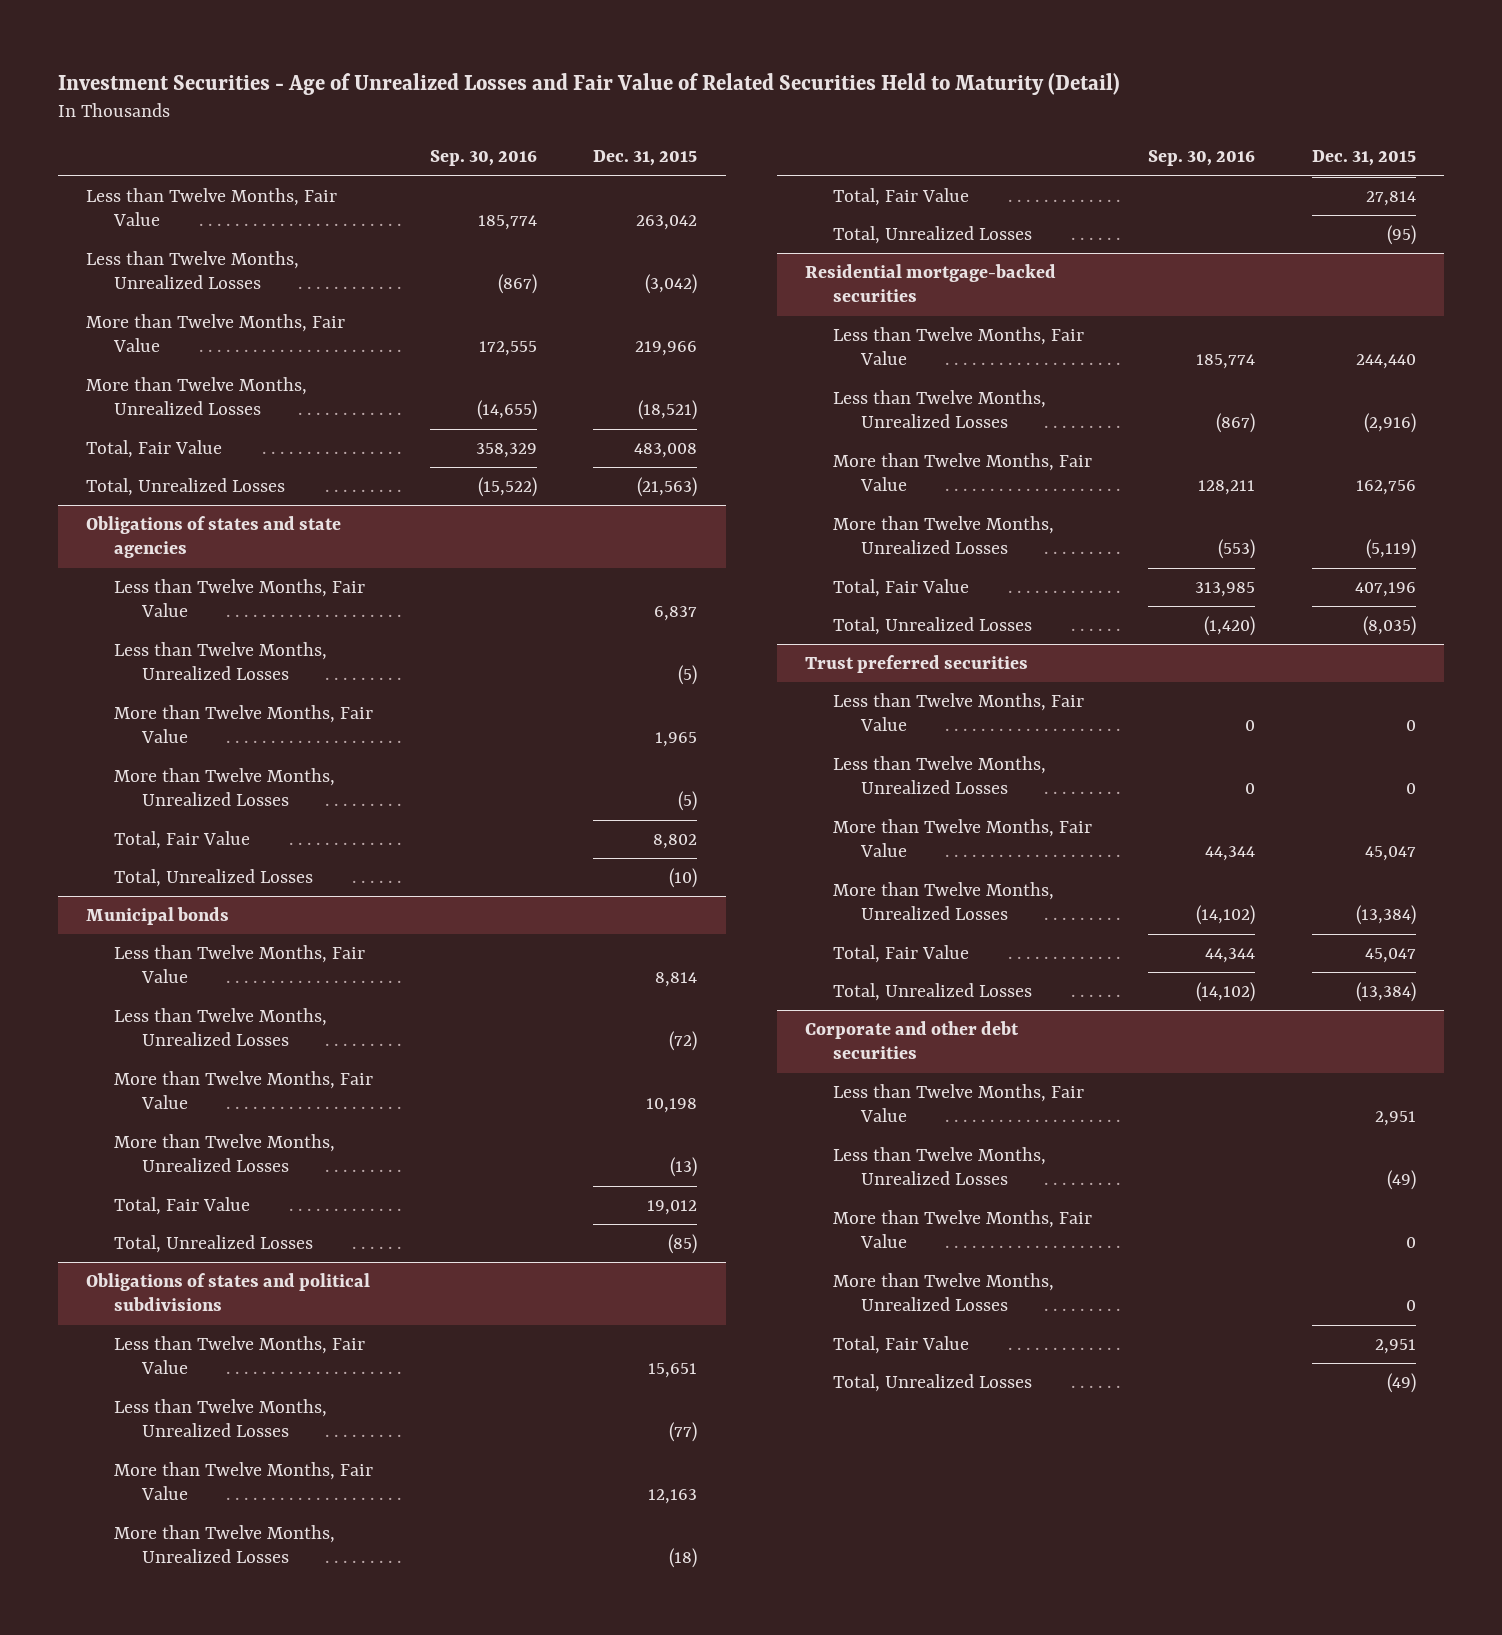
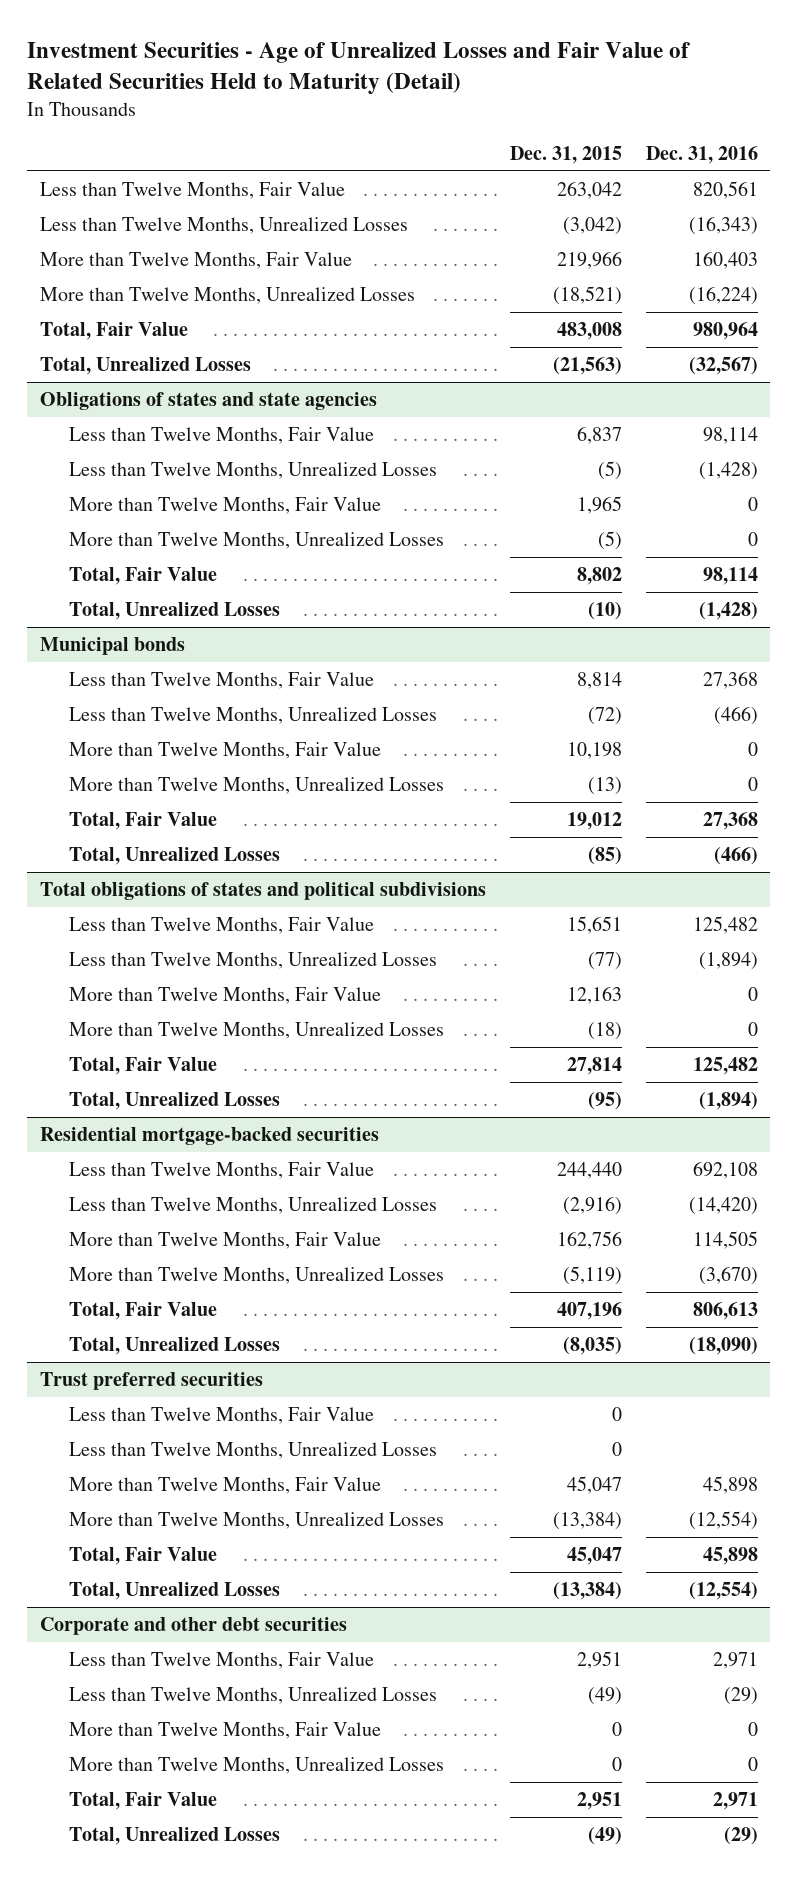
- | Sep. 30, 2016 | Dec. 31, 2015
+ | Dec. 31, 2015 | Dec. 31, 2016
- Obligations of states and political subdivisions
+ Total obligations of states and political subdivisions

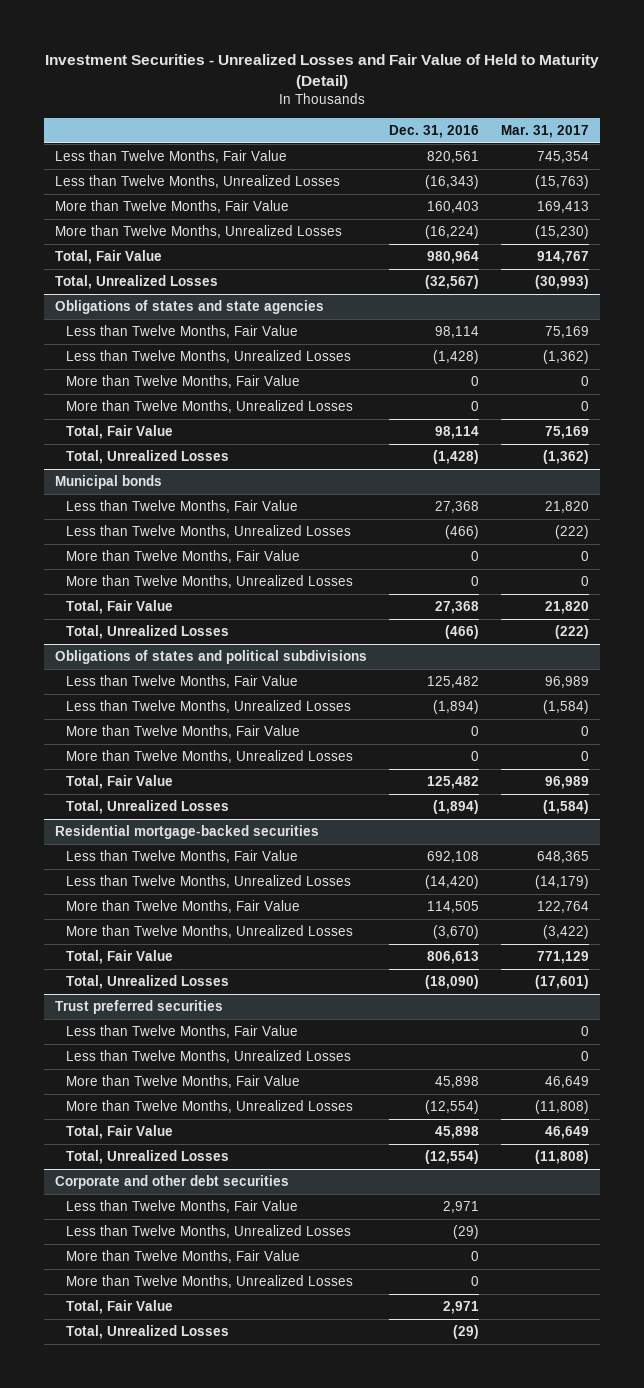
- Investment Securities - Age of Unrealized Losses and Fair Value of Related Securities Held to Maturity (Detail)
+ Investment Securities - Unrealized Losses and Fair Value of Held to Maturity (Detail)
- | Dec. 31, 2015 | Dec. 31, 2016
+ | Dec. 31, 2016 | Mar. 31, 2017
- Total obligations of states and political subdivisions
+ Obligations of states and political subdivisions

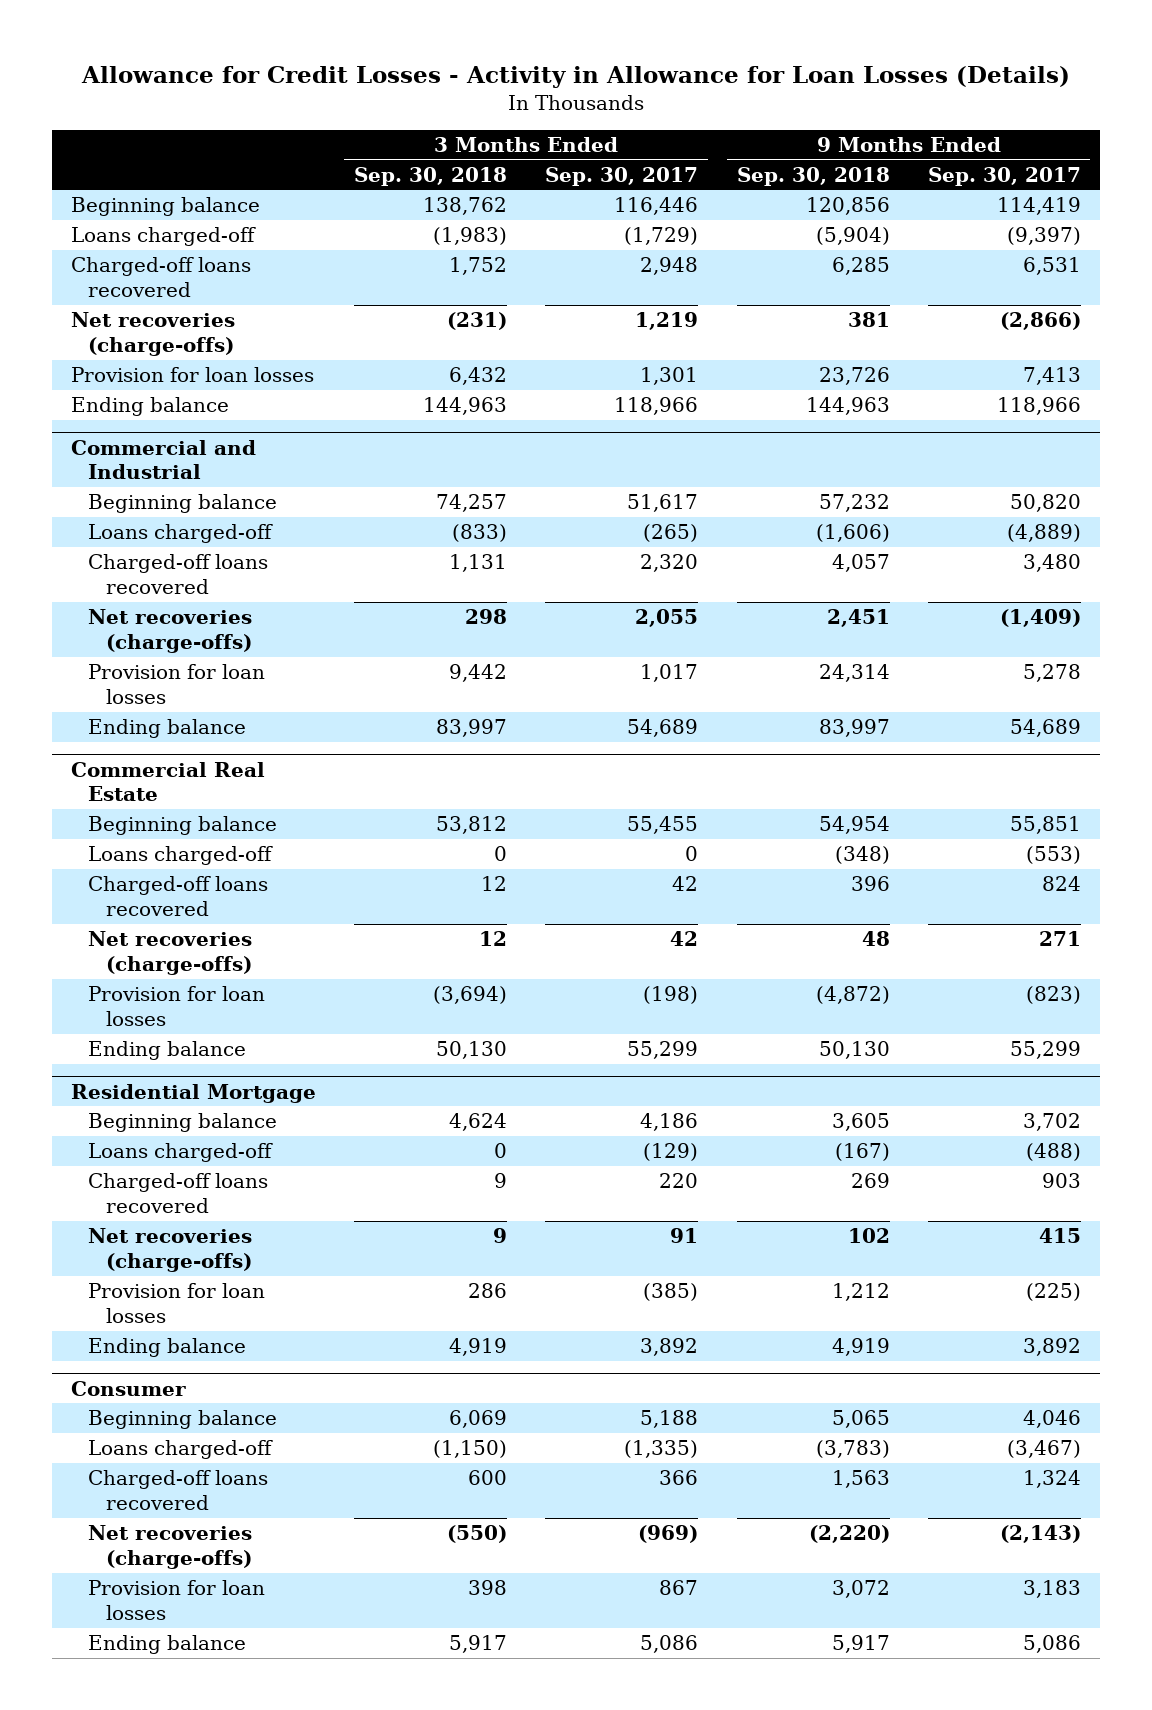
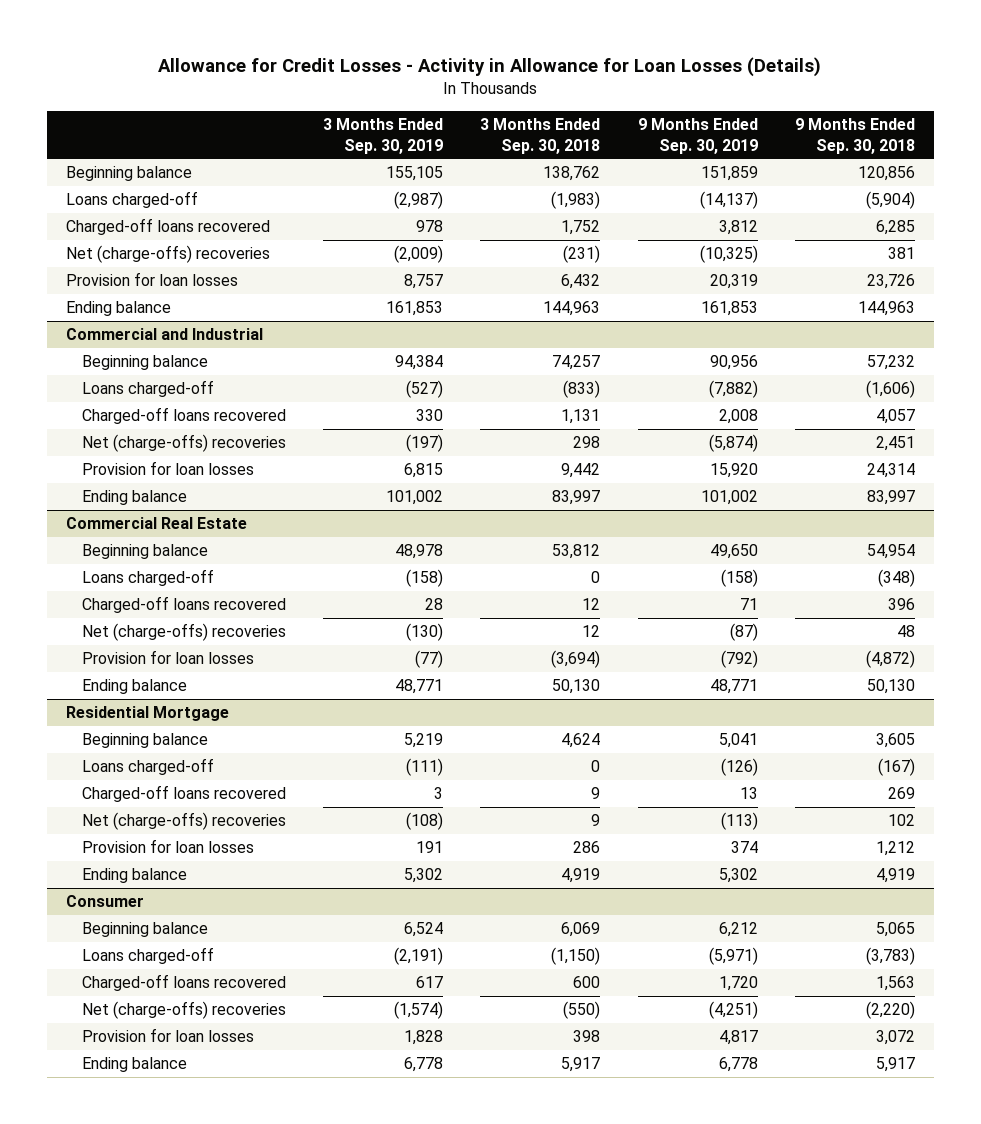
- | 3 Months Ended Sep. 30, 2018 | 3 Months Ended Sep. 30, 2017 | 9 Months Ended Sep. 30, 2018 | 9 Months Ended Sep. 30, 2017
+ | 3 Months Ended Sep. 30, 2019 | 3 Months Ended Sep. 30, 2018 | 9 Months Ended Sep. 30, 2019 | 9 Months Ended Sep. 30, 2018
- Net recoveries (charge-offs) | (231) | 1,219 | 381 | (2,866)
+ Net (charge-offs) recoveries | (2,009) | (231) | (10,325) | 381
@ Commercial and Industrial
- Net recoveries (charge-offs) | 298 | 2,055 | 2,451 | (1,409)
+ Net (charge-offs) recoveries | (197) | 298 | (5,874) | 2,451
@ Commercial Real Estate
- Net recoveries (charge-offs) | 12 | 42 | 48 | 271
+ Net (charge-offs) recoveries | (130) | 12 | (87) | 48
@ Residential Mortgage
- Net recoveries (charge-offs) | 9 | 91 | 102 | 415
+ Net (charge-offs) recoveries | (108) | 9 | (113) | 102
@ Consumer
- Net recoveries (charge-offs) | (550) | (969) | (2,220) | (2,143)
+ Net (charge-offs) recoveries | (1,574) | (550) | (4,251) | (2,220)

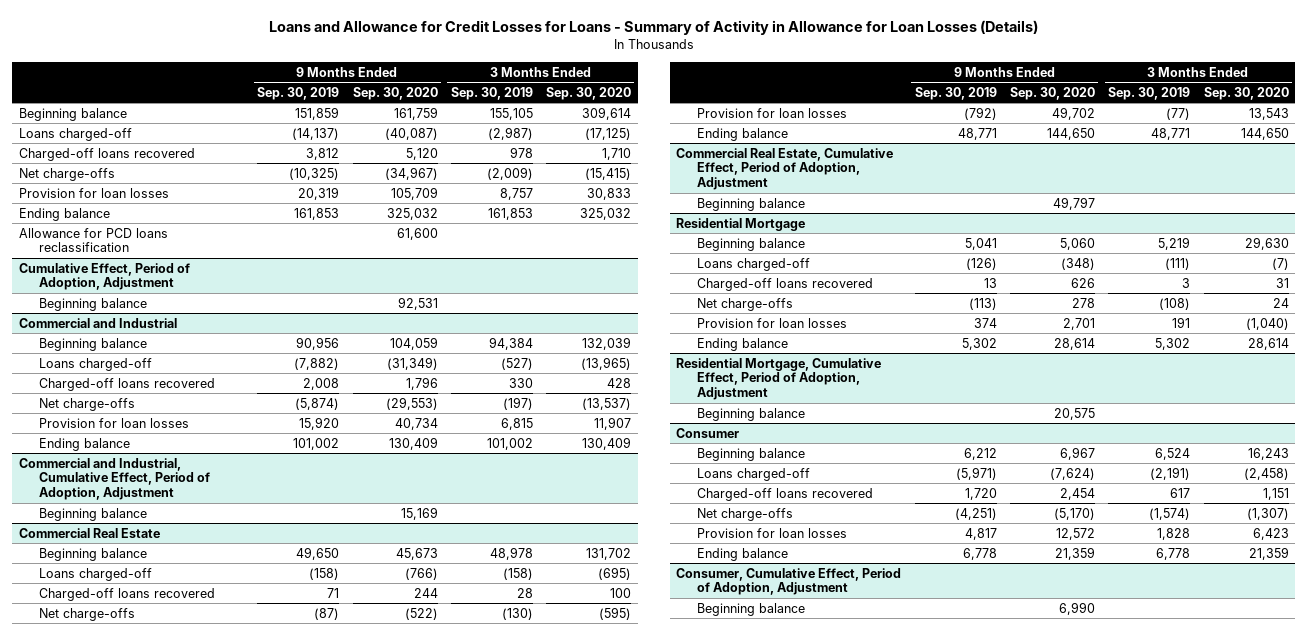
- Allowance for Credit Losses - Activity in Allowance for Loan Losses (Details)
+ Loans and Allowance for Credit Losses for Loans - Summary of Activity in Allowance for Loan Losses (Details)
- | 3 Months Ended Sep. 30, 2019 | 3 Months Ended Sep. 30, 2018 | 9 Months Ended Sep. 30, 2019 | 9 Months Ended Sep. 30, 2018
+ | 9 Months Ended Sep. 30, 2019 | 9 Months Ended Sep. 30, 2020 | 3 Months Ended Sep. 30, 2019 | 3 Months Ended Sep. 30, 2020
- Net (charge-offs) recoveries | (2,009) | (231) | (10,325) | 381
+ Net charge-offs | (10,325) | (34,967) | (2,009) | (15,415)
+ Allowance for PCD loans reclassification | | 61,600 | |
+ Cumulative Effect, Period of Adoption, Adjustment
+ Beginning balance | | 92,531 | |
@ Commercial and Industrial
- Net (charge-offs) recoveries | (197) | 298 | (5,874) | 2,451
+ Net charge-offs | (5,874) | (29,553) | (197) | (13,537)
+ Commercial and Industrial, Cumulative Effect, Period of Adoption, Adjustment
+ Beginning balance | | 15,169 | |
@ Commercial Real Estate
- Net (charge-offs) recoveries | (130) | 12 | (87) | 48
+ Net charge-offs | (87) | (522) | (130) | (595)
+ Commercial Real Estate, Cumulative Effect, Period of Adoption, Adjustment
+ Beginning balance | | 49,797 | |
@ Residential Mortgage
- Net (charge-offs) recoveries | (108) | 9 | (113) | 102
+ Net charge-offs | (113) | 278 | (108) | 24
+ Residential Mortgage, Cumulative Effect, Period of Adoption, Adjustment
+ Beginning balance | | 20,575 | |
@ Consumer
- Net (charge-offs) recoveries | (1,574) | (550) | (4,251) | (2,220)
+ Net charge-offs | (4,251) | (5,170) | (1,574) | (1,307)
+ Consumer, Cumulative Effect, Period of Adoption, Adjustment
+ Beginning balance | | 6,990 | |

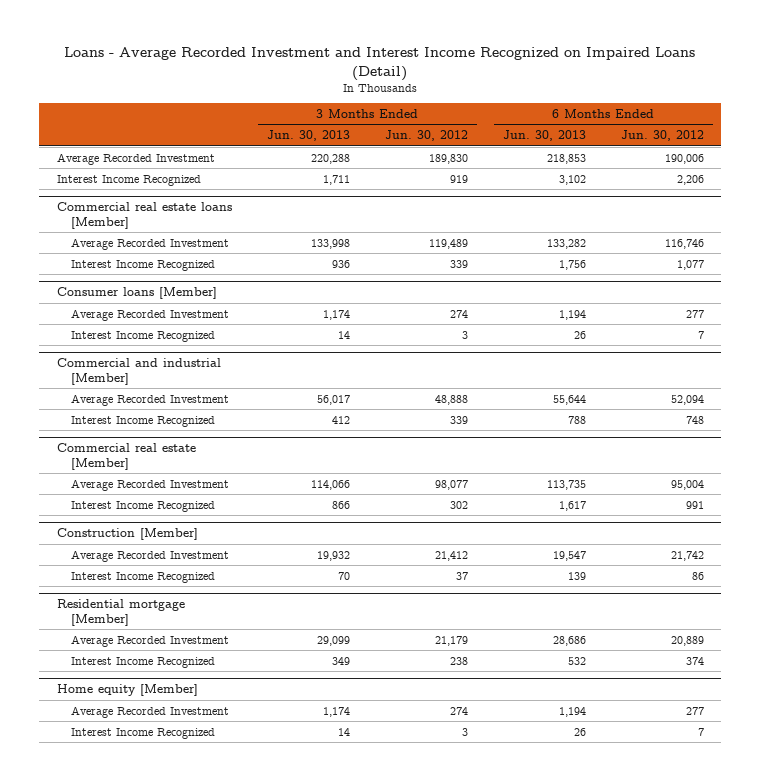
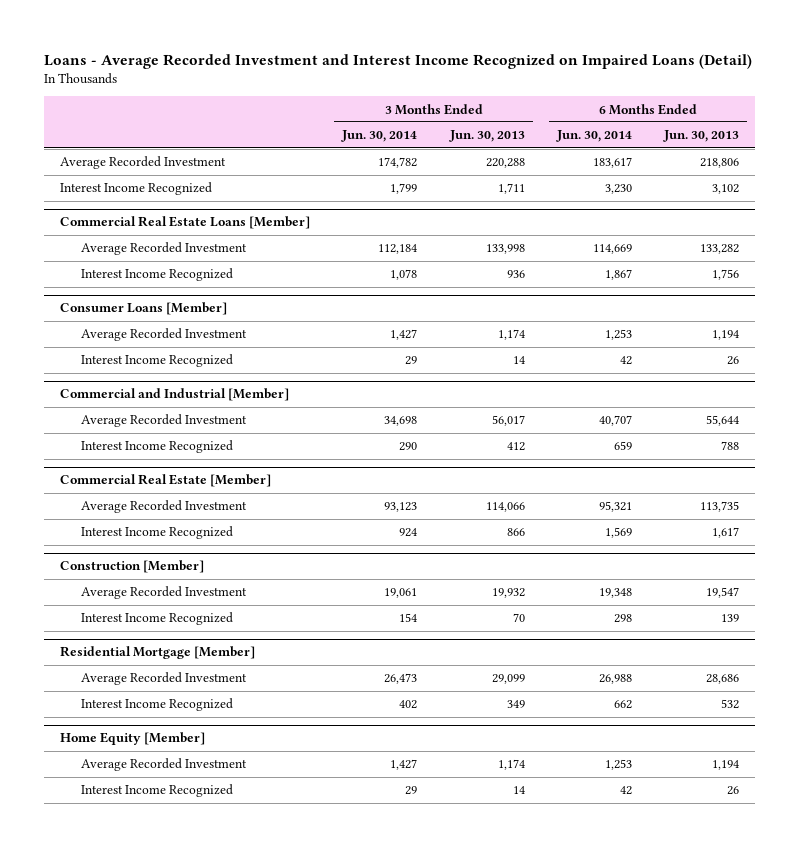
- | 3 Months Ended Jun. 30, 2013 | 3 Months Ended Jun. 30, 2012 | 6 Months Ended Jun. 30, 2013 | 6 Months Ended Jun. 30, 2012
+ | 3 Months Ended Jun. 30, 2014 | 3 Months Ended Jun. 30, 2013 | 6 Months Ended Jun. 30, 2014 | 6 Months Ended Jun. 30, 2013
- Average Recorded Investment | 220,288 | 189,830 | 218,853 | 190,006
+ Average Recorded Investment | 174,782 | 220,288 | 183,617 | 218,806
- Commercial real estate loans [Member]
+ Commercial Real Estate Loans [Member]
- Consumer loans [Member]
+ Consumer Loans [Member]
- Commercial and industrial [Member]
+ Commercial and Industrial [Member]
- Commercial real estate [Member]
+ Commercial Real Estate [Member]
- Residential mortgage [Member]
+ Residential Mortgage [Member]
- Home equity [Member]
+ Home Equity [Member]

